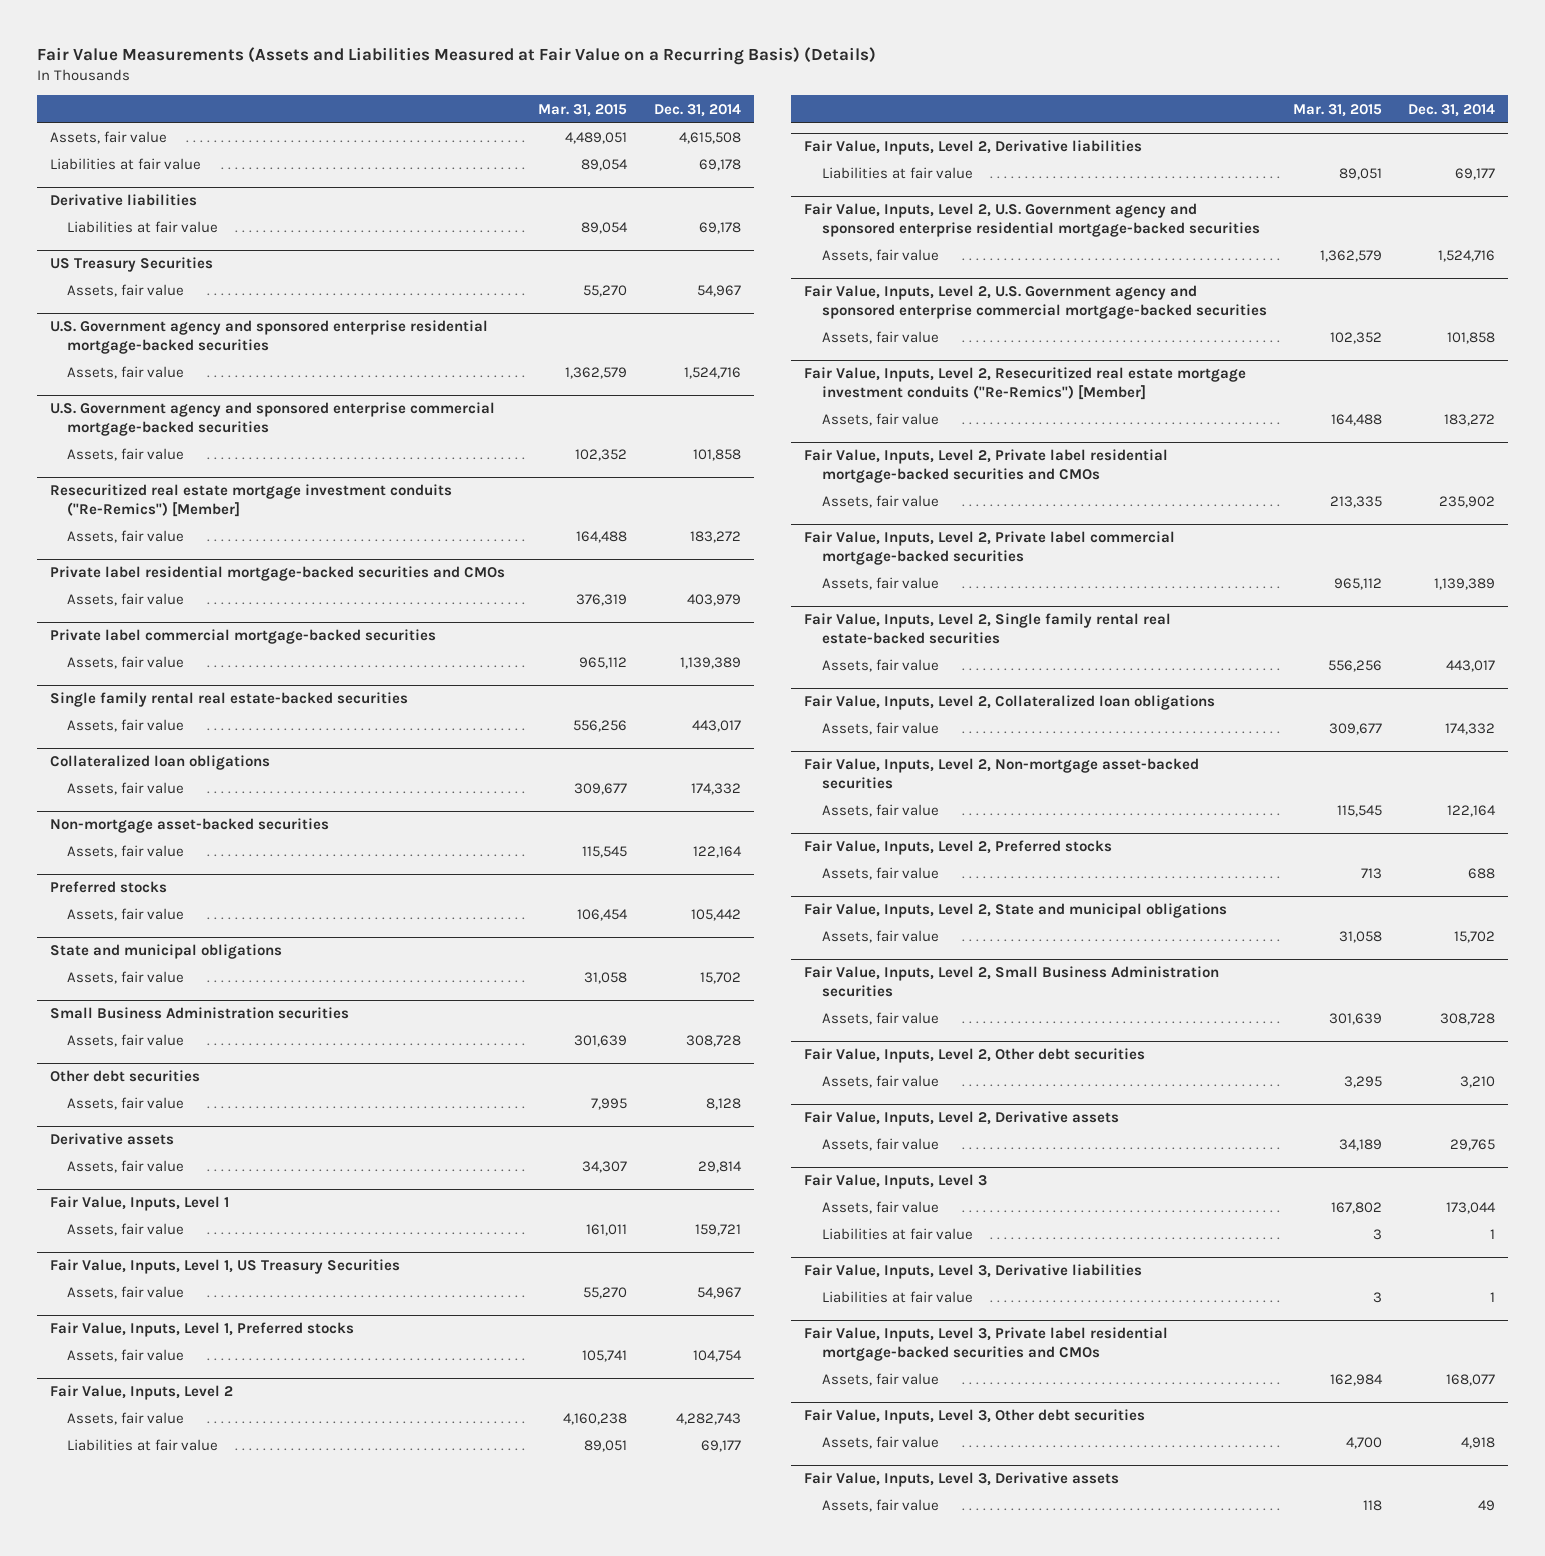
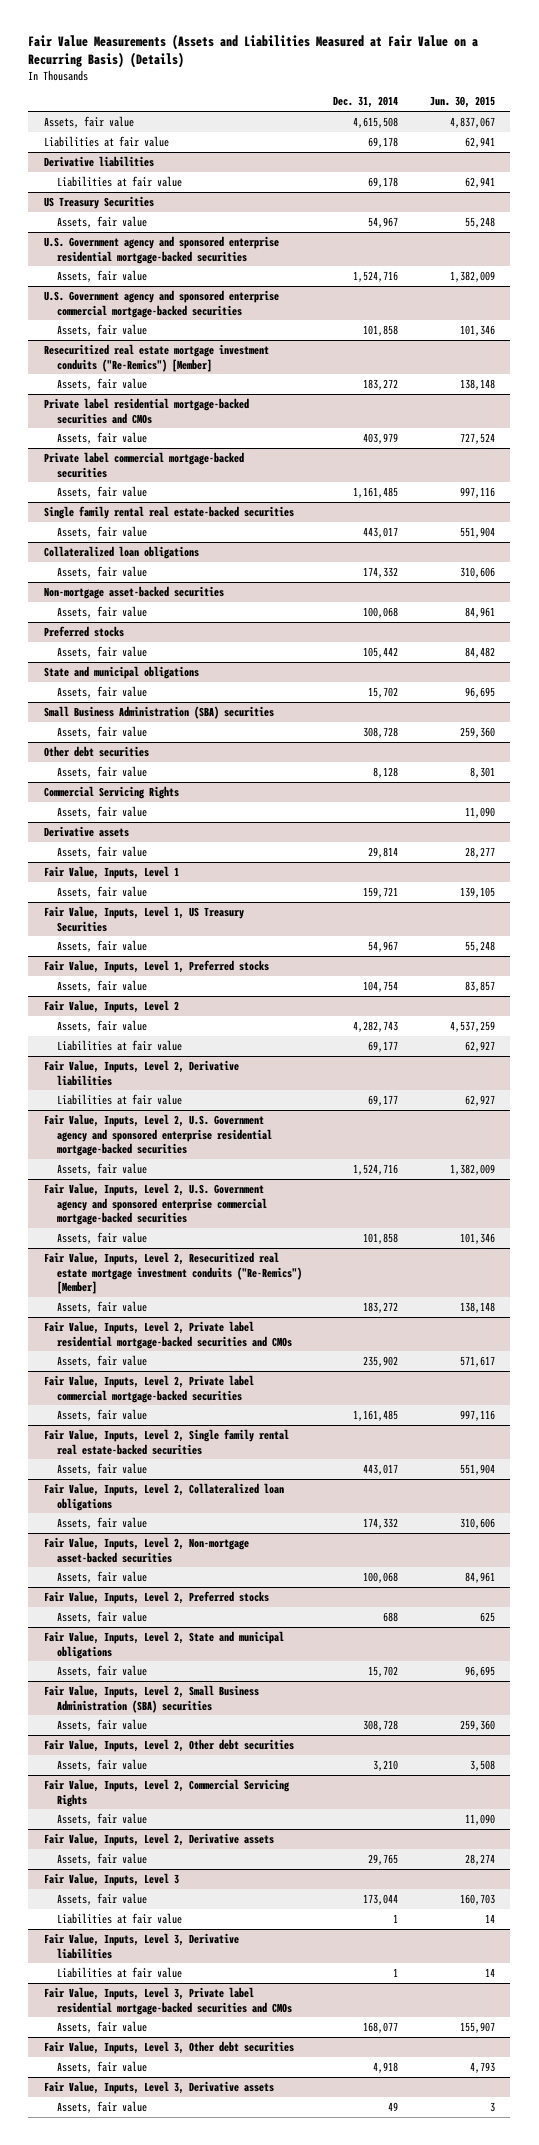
- | Mar. 31, 2015 | Dec. 31, 2014
+ | Dec. 31, 2014 | Jun. 30, 2015
@ Private label commercial mortgage-backed securities
- Assets, fair value | 965,112 | 1,139,389
+ Assets, fair value | 1,161,485 | 997,116
@ Non-mortgage asset-backed securities
- Assets, fair value | 115,545 | 122,164
+ Assets, fair value | 100,068 | 84,961
- Small Business Administration securities
+ Small Business Administration (SBA) securities
+ Commercial Servicing Rights
+ Assets, fair value | | 11,090
@ Fair Value, Inputs, Level 2, Private label commercial mortgage-backed securities
- Assets, fair value | 965,112 | 1,139,389
+ Assets, fair value | 1,161,485 | 997,116
@ Fair Value, Inputs, Level 2, Non-mortgage asset-backed securities
- Assets, fair value | 115,545 | 122,164
+ Assets, fair value | 100,068 | 84,961
- Fair Value, Inputs, Level 2, Small Business Administration securities
+ Fair Value, Inputs, Level 2, Small Business Administration (SBA) securities
+ Fair Value, Inputs, Level 2, Commercial Servicing Rights
+ Assets, fair value | | 11,090

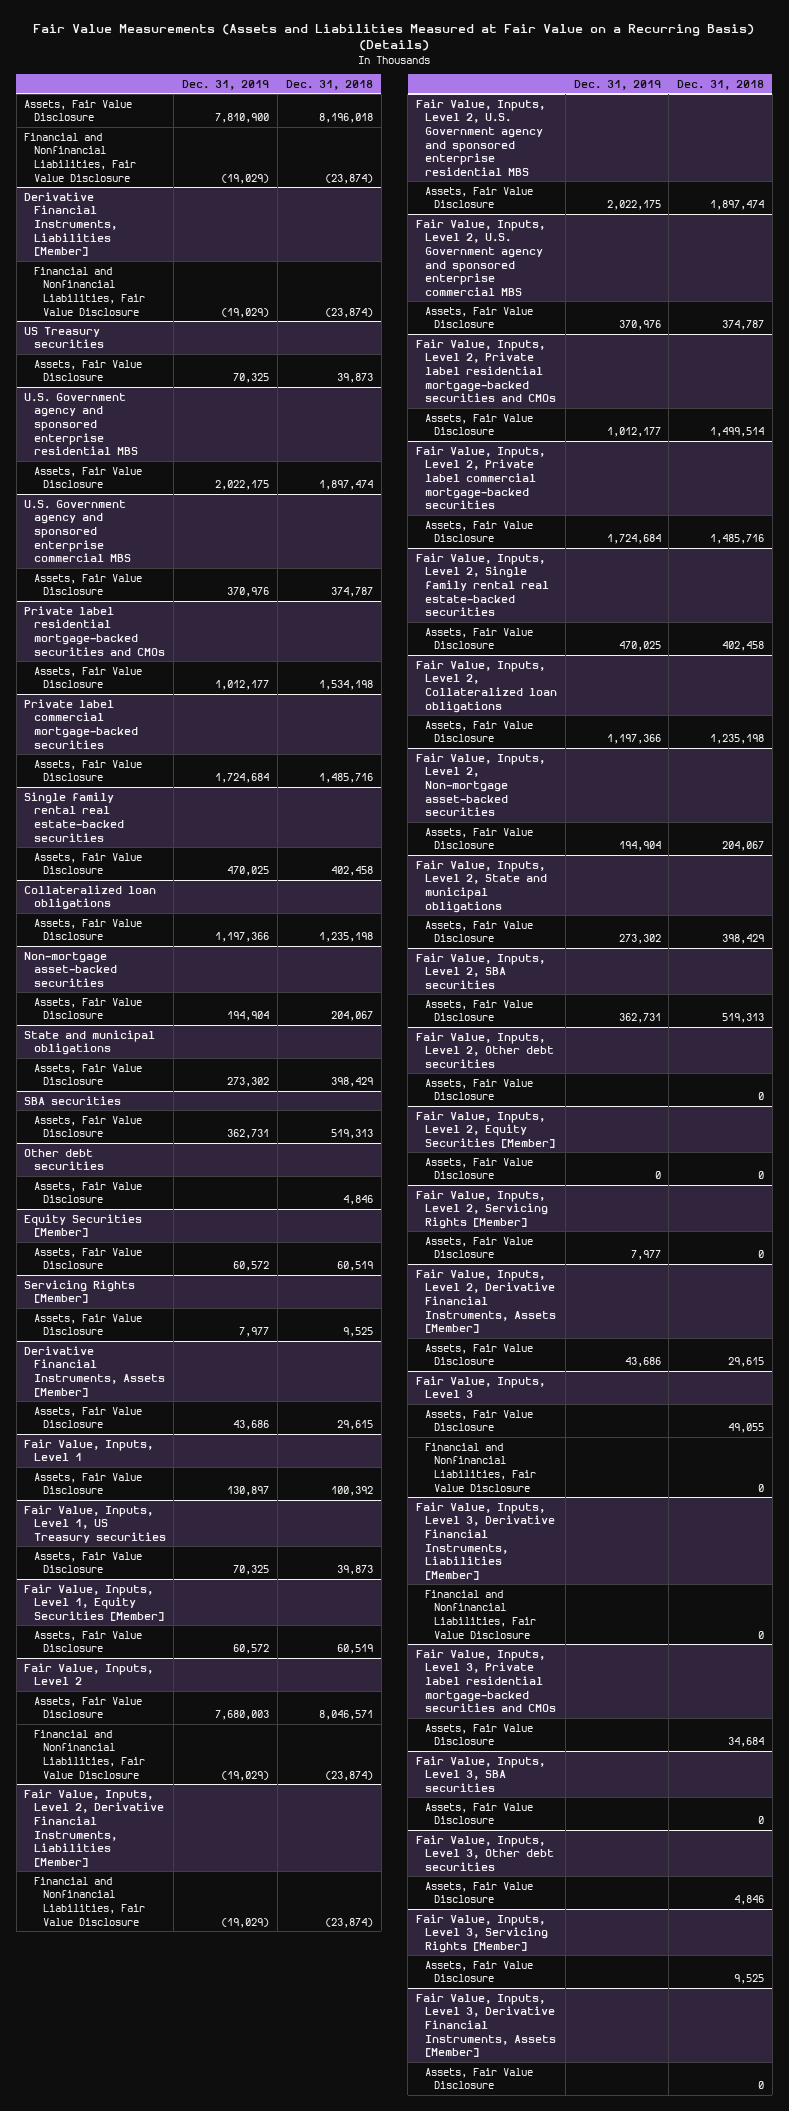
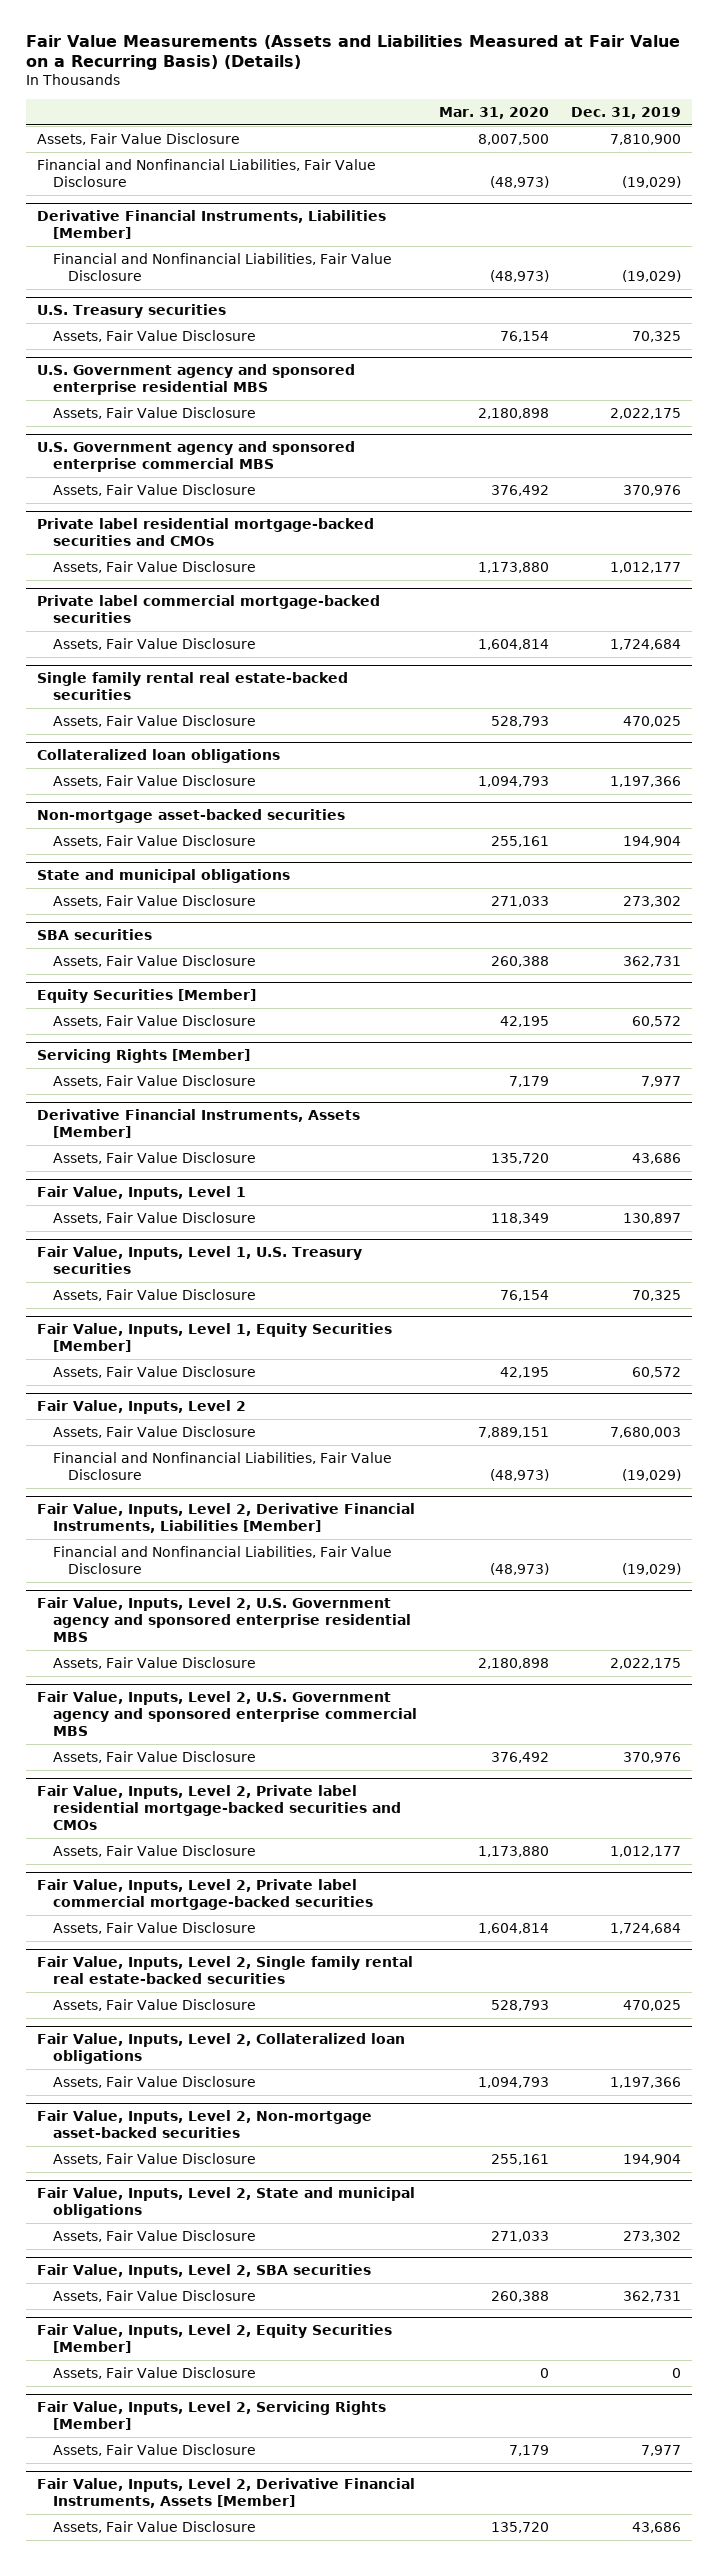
- | Dec. 31, 2019 | Dec. 31, 2018
+ | Mar. 31, 2020 | Dec. 31, 2019
- US Treasury securities
+ U.S. Treasury securities
- Other debt securities
- Assets, Fair Value Disclosure | | 4,846
- Fair Value, Inputs, Level 1, US Treasury securities
+ Fair Value, Inputs, Level 1, U.S. Treasury securities
- Fair Value, Inputs, Level 2, Other debt securities
- Assets, Fair Value Disclosure | | 0
- Fair Value, Inputs, Level 3
- Assets, Fair Value Disclosure | | 49,055
- Financial and Nonfinancial Liabilities, Fair Value Disclosure | | 0
- Fair Value, Inputs, Level 3, Derivative Financial Instruments, Liabilities [Member]
- Financial and Nonfinancial Liabilities, Fair Value Disclosure | | 0
- Fair Value, Inputs, Level 3, Private label residential mortgage-backed securities and CMOs
- Assets, Fair Value Disclosure | | 34,684
- Fair Value, Inputs, Level 3, SBA securities
- Assets, Fair Value Disclosure | | 0
- Fair Value, Inputs, Level 3, Other debt securities
- Assets, Fair Value Disclosure | | 4,846
- Fair Value, Inputs, Level 3, Servicing Rights [Member]
- Assets, Fair Value Disclosure | | 9,525
- Fair Value, Inputs, Level 3, Derivative Financial Instruments, Assets [Member]
- Assets, Fair Value Disclosure | | 0

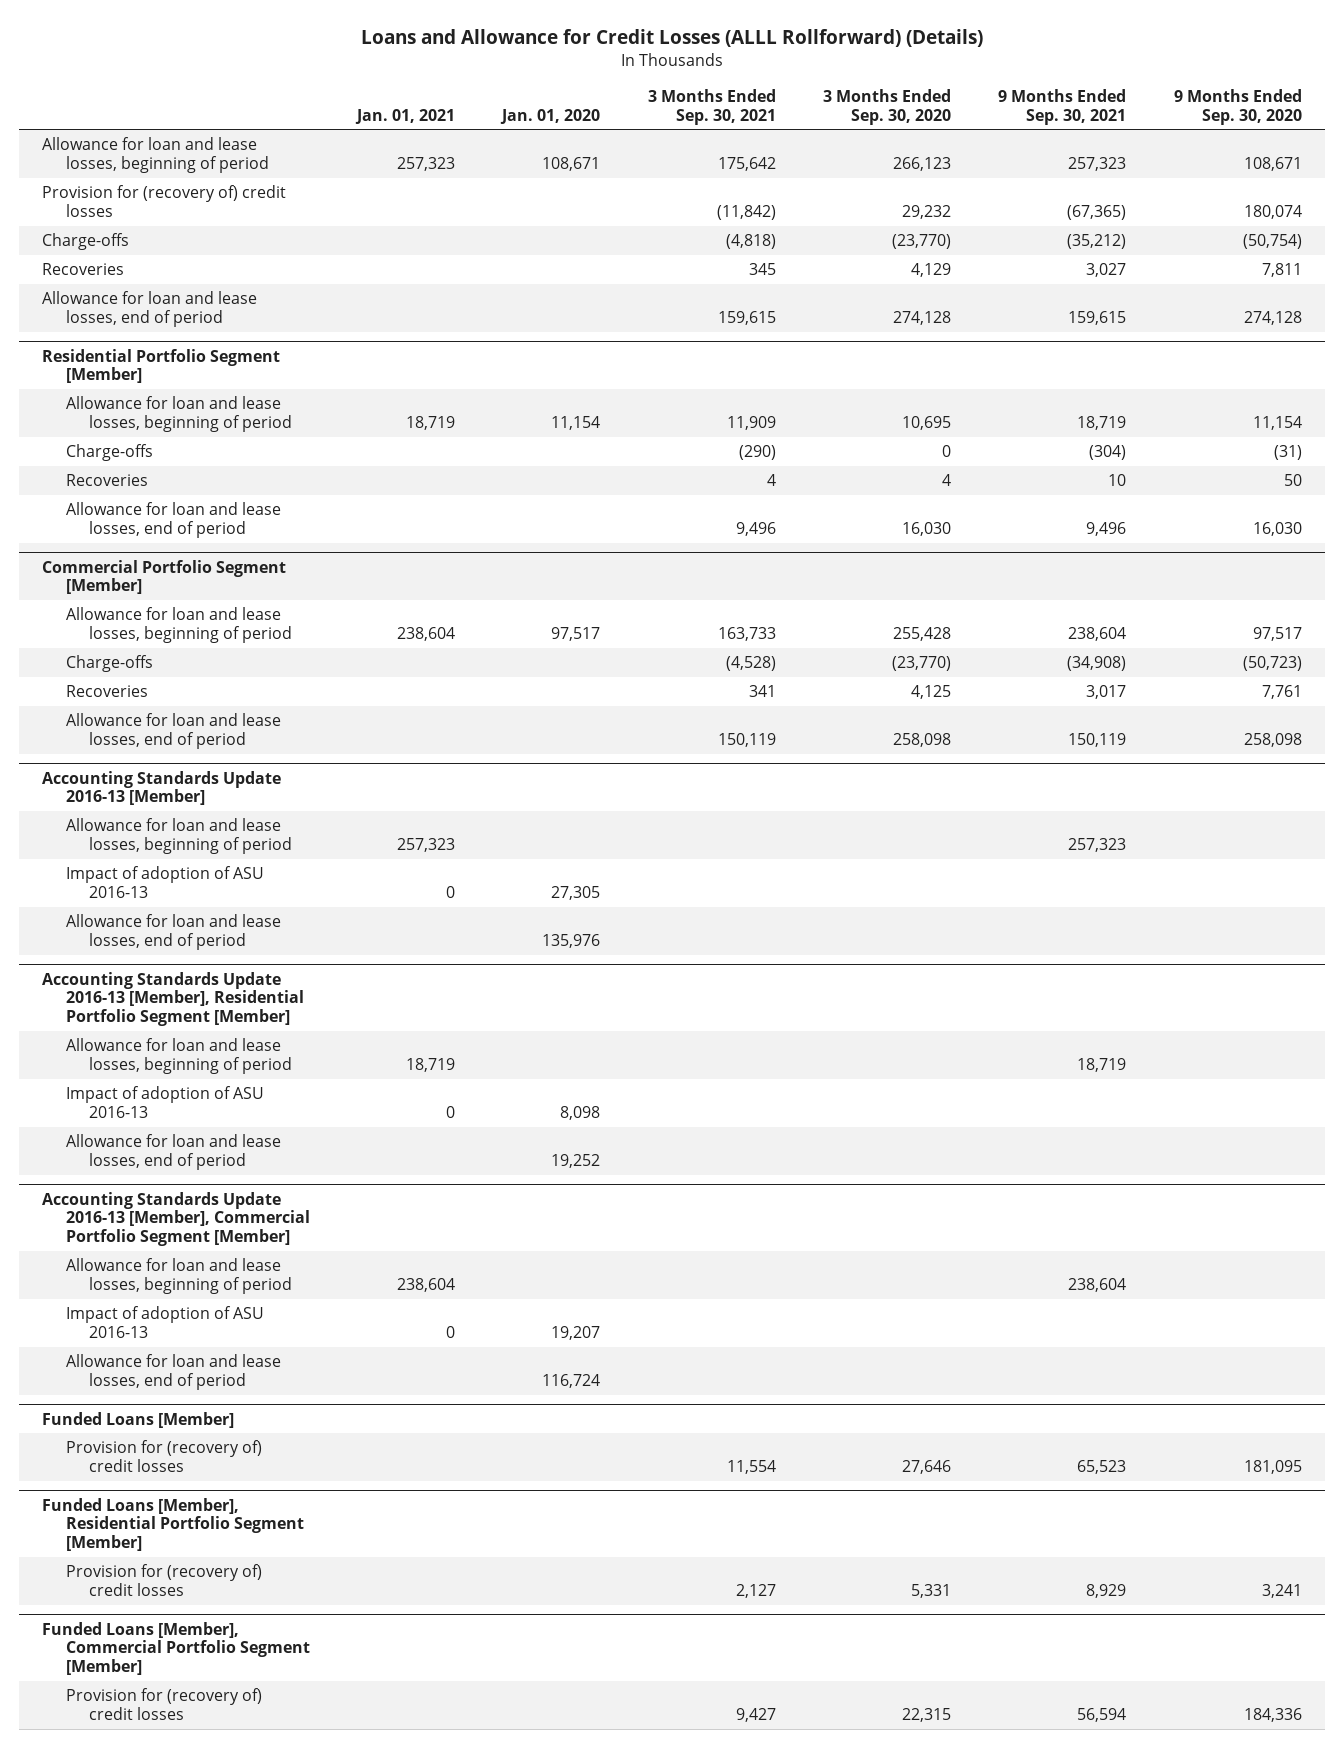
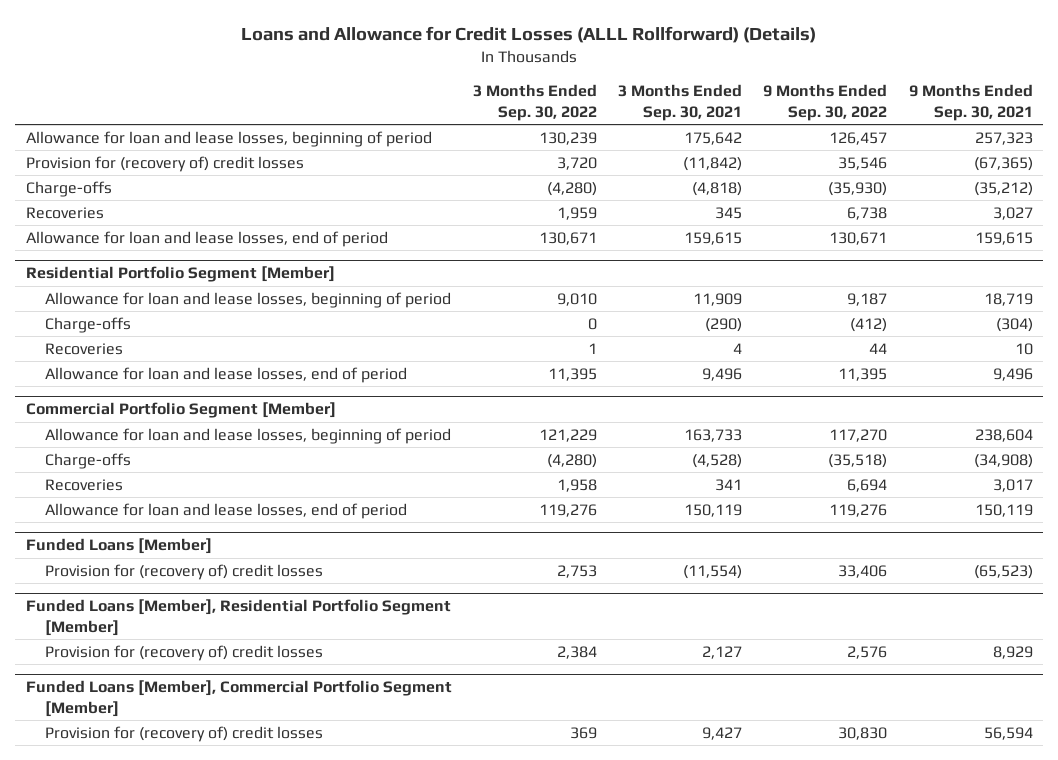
- | Jan. 01, 2021 | Jan. 01, 2020 | 3 Months Ended Sep. 30, 2021 | 3 Months Ended Sep. 30, 2020 | 9 Months Ended Sep. 30, 2021 | 9 Months Ended Sep. 30, 2020
+ | 3 Months Ended Sep. 30, 2022 | 3 Months Ended Sep. 30, 2021 | 9 Months Ended Sep. 30, 2022 | 9 Months Ended Sep. 30, 2021
- Accounting Standards Update 2016-13 [Member]
- Allowance for loan and lease losses, beginning of period | 257,323 | | | | 257,323 |
- Impact of adoption of ASU 2016-13 | 0 | 27,305 | | | |
- Allowance for loan and lease losses, end of period | | 135,976 | | | |
- Accounting Standards Update 2016-13 [Member], Residential Portfolio Segment [Member]
- Allowance for loan and lease losses, beginning of period | 18,719 | | | | 18,719 |
- Impact of adoption of ASU 2016-13 | 0 | 8,098 | | | |
- Allowance for loan and lease losses, end of period | | 19,252 | | | |
- Accounting Standards Update 2016-13 [Member], Commercial Portfolio Segment [Member]
- Allowance for loan and lease losses, beginning of period | 238,604 | | | | 238,604 |
- Impact of adoption of ASU 2016-13 | 0 | 19,207 | | | |
- Allowance for loan and lease losses, end of period | | 116,724 | | | |
@ Funded Loans [Member]
- Provision for (recovery of) credit losses | | | 11,554 | 27,646 | 65,523 | 181,095
+ Provision for (recovery of) credit losses | 2,753 | (11,554) | 33,406 | (65,523)

